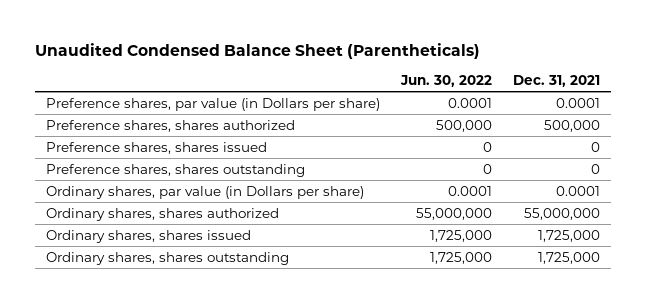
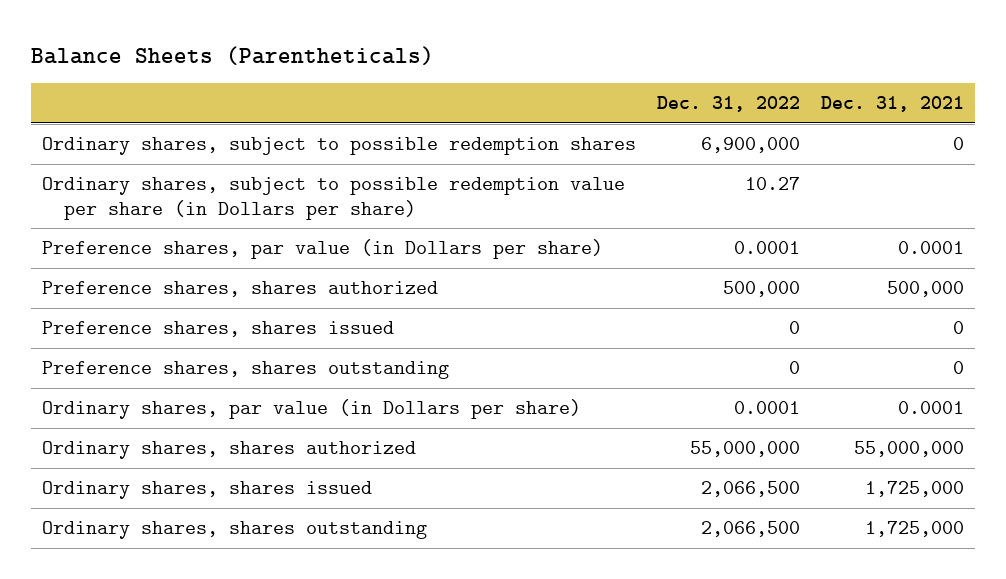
- Unaudited Condensed Balance Sheet (Parentheticals)
+ Balance Sheets (Parentheticals)
- | Jun. 30, 2022 | Dec. 31, 2021
+ | Dec. 31, 2022 | Dec. 31, 2021
+ Ordinary shares, subject to possible redemption shares | 6,900,000 | 0
+ Ordinary shares, subject to possible redemption value per share (in Dollars per share) | 10.27 |

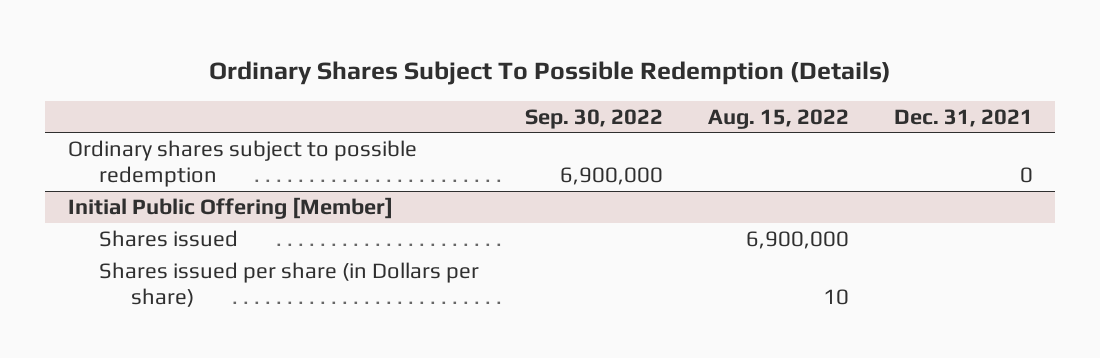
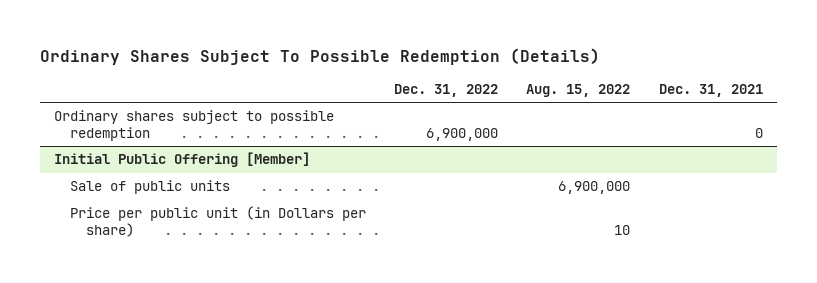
- | Sep. 30, 2022 | Aug. 15, 2022 | Dec. 31, 2021
+ | Dec. 31, 2022 | Aug. 15, 2022 | Dec. 31, 2021
@ Initial Public Offering [Member]
- Shares issued | | 6,900,000 |
- Shares issued per share (in Dollars per share) | | 10 |
+ Sale of public units | | 6,900,000 |
+ Price per public unit (in Dollars per share) | | 10 |

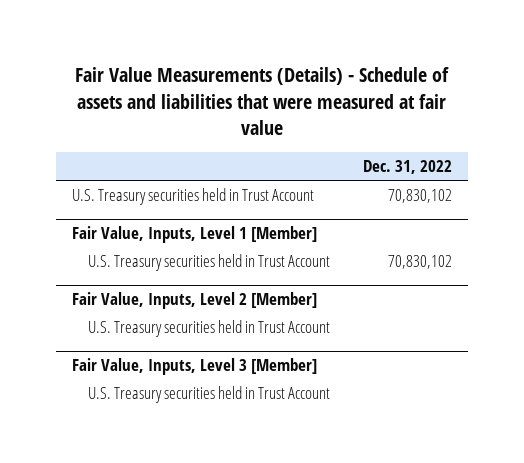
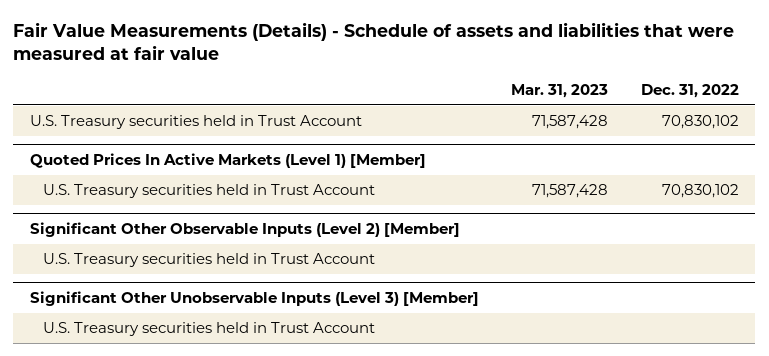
- | Dec. 31, 2022
+ | Mar. 31, 2023 | Dec. 31, 2022
- Fair Value, Inputs, Level 1 [Member]
+ Quoted Prices In Active Markets (Level 1) [Member]
- Fair Value, Inputs, Level 2 [Member]
+ Significant Other Observable Inputs (Level 2) [Member]
- Fair Value, Inputs, Level 3 [Member]
+ Significant Other Unobservable Inputs (Level 3) [Member]

